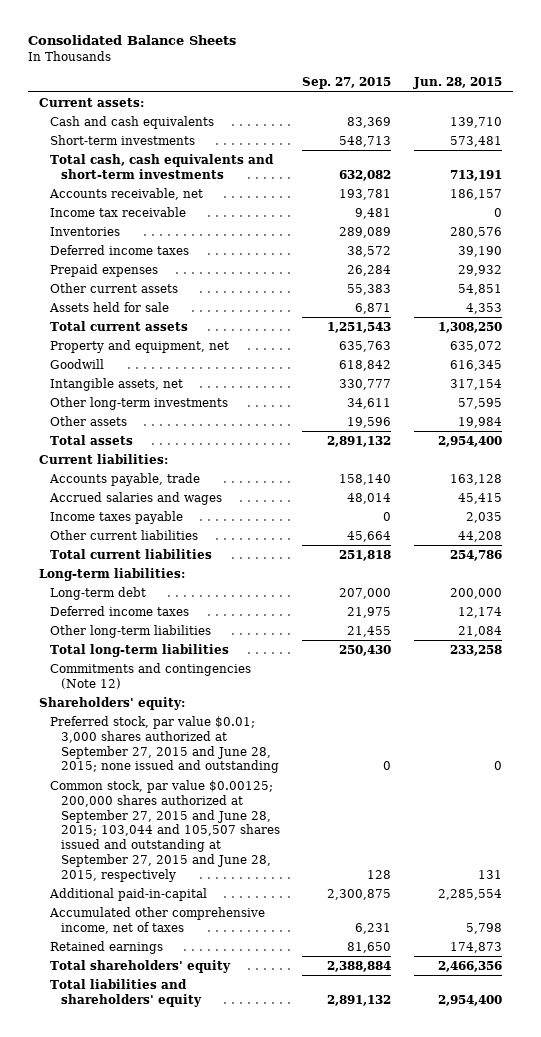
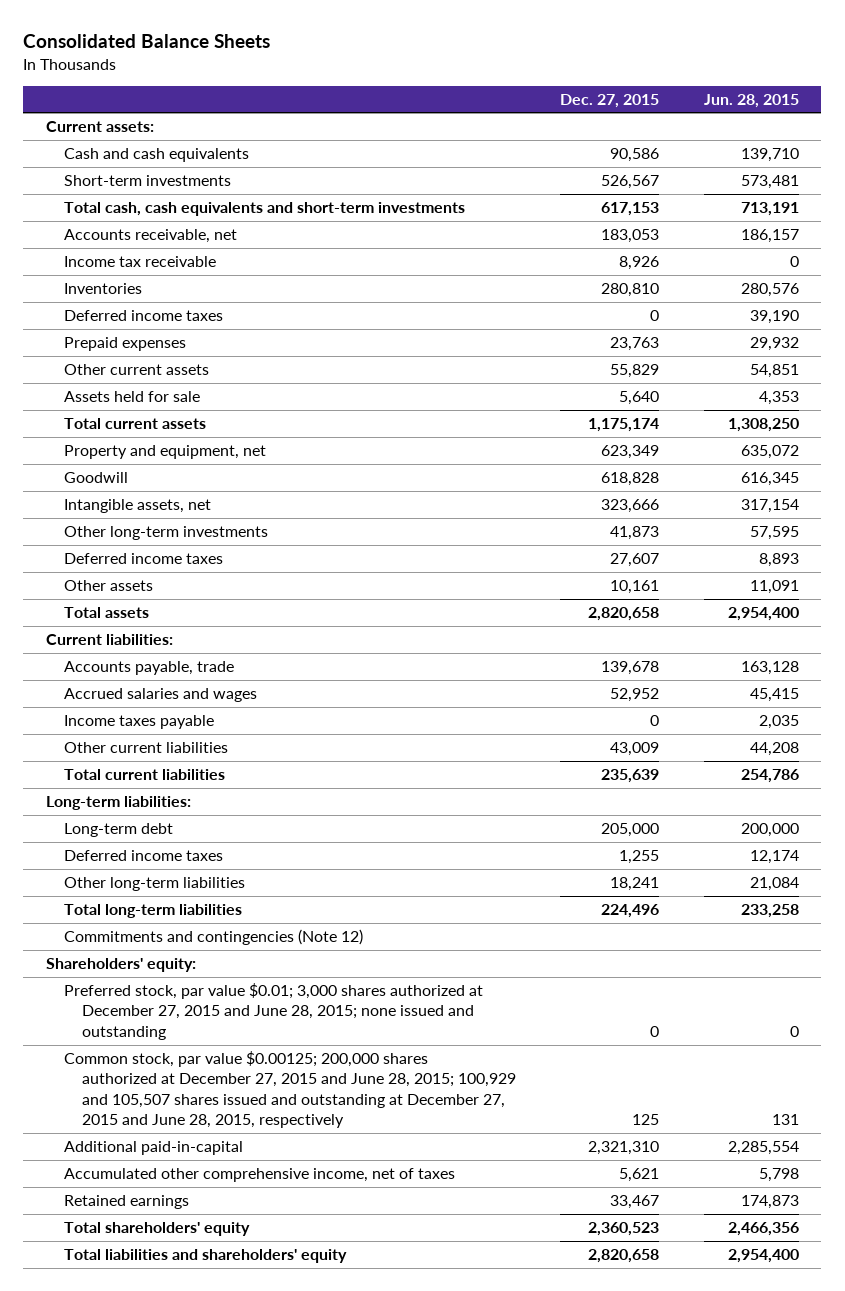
- | Sep. 27, 2015 | Jun. 28, 2015
+ | Dec. 27, 2015 | Jun. 28, 2015
- Other assets | 19,596 | 19,984
+ Deferred income taxes | 27,607 | 8,893
+ Other assets | 10,161 | 11,091
- Preferred stock, par value $0.01; 3,000 shares authorized at September 27, 2015 and June 28, 2015; none issued and outstanding | 0 | 0
- Common stock, par value $0.00125; 200,000 shares authorized at September 27, 2015 and June 28, 2015; 103,044 and 105,507 shares issued and outstanding at September 27, 2015 and June 28, 2015, respectively | 128 | 131
+ Preferred stock, par value $0.01; 3,000 shares authorized at December 27, 2015 and June 28, 2015; none issued and outstanding | 0 | 0
+ Common stock, par value $0.00125; 200,000 shares authorized at December 27, 2015 and June 28, 2015; 100,929 and 105,507 shares issued and outstanding at December 27, 2015 and June 28, 2015, respectively | 125 | 131

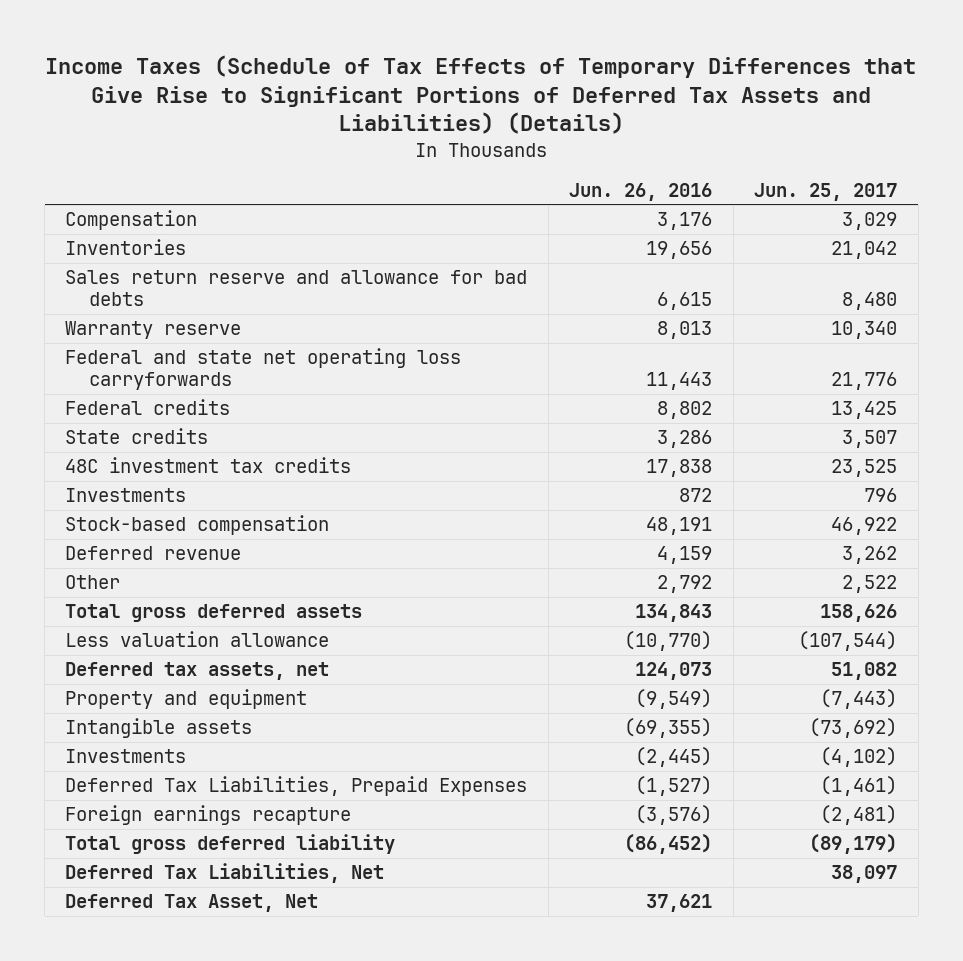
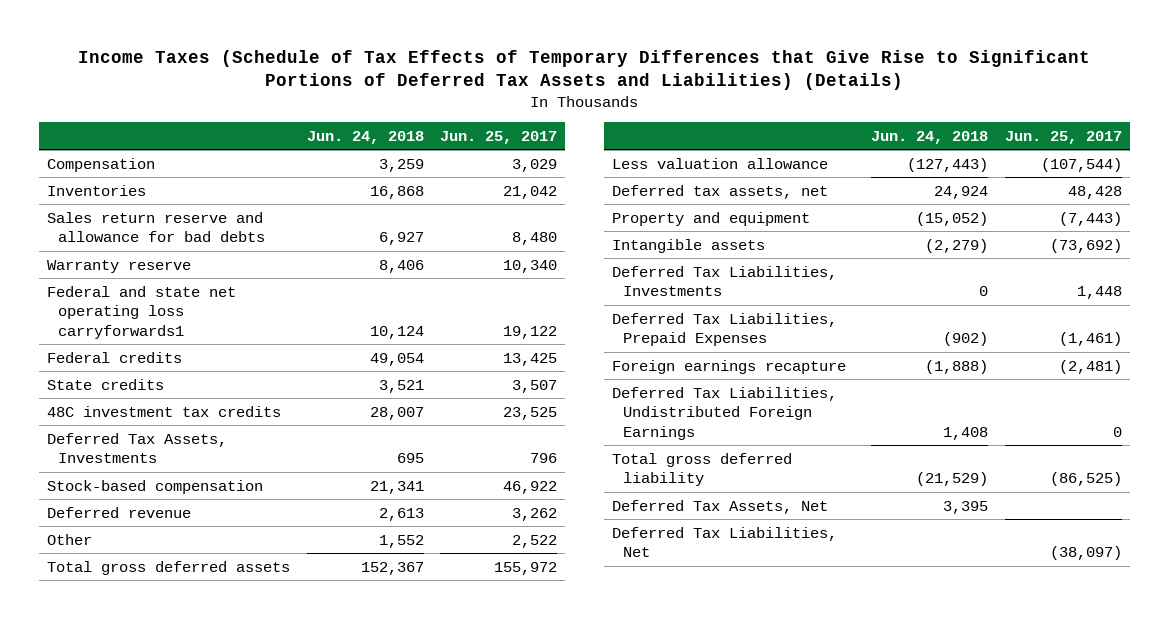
- | Jun. 26, 2016 | Jun. 25, 2017
+ | Jun. 24, 2018 | Jun. 25, 2017
- Federal and state net operating loss carryforwards | 11,443 | 21,776
+ Federal and state net operating loss carryforwards1 | 10,124 | 19,122
- Investments | 872 | 796
+ Deferred Tax Assets, Investments | 695 | 796
- Total gross deferred assets | 134,843 | 158,626
+ Total gross deferred assets | 152,367 | 155,972
- Deferred tax assets, net | 124,073 | 51,082
+ Deferred tax assets, net | 24,924 | 48,428
- Investments | (2,445) | (4,102)
+ Deferred Tax Liabilities, Investments | 0 | 1,448
- Total gross deferred liability | (86,452) | (89,179)
- Deferred Tax Liabilities, Net | | 38,097
- Deferred Tax Asset, Net | 37,621 |
+ Deferred Tax Liabilities, Undistributed Foreign Earnings | 1,408 | 0
+ Total gross deferred liability | (21,529) | (86,525)
+ Deferred Tax Assets, Net | 3,395 |
+ Deferred Tax Liabilities, Net | | (38,097)

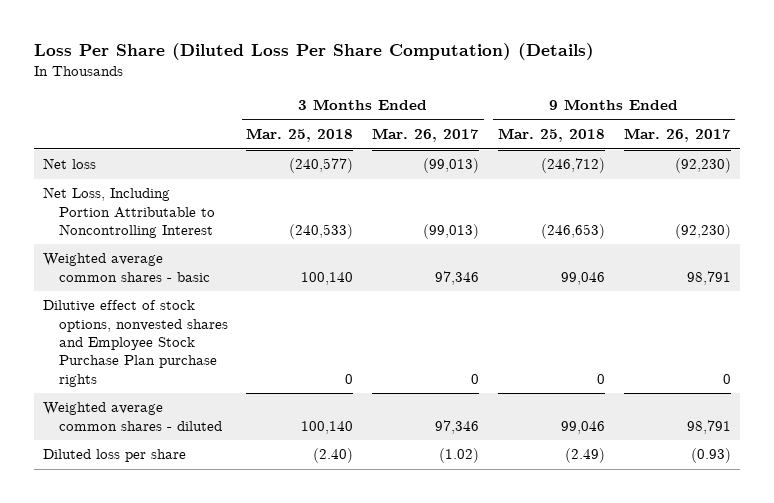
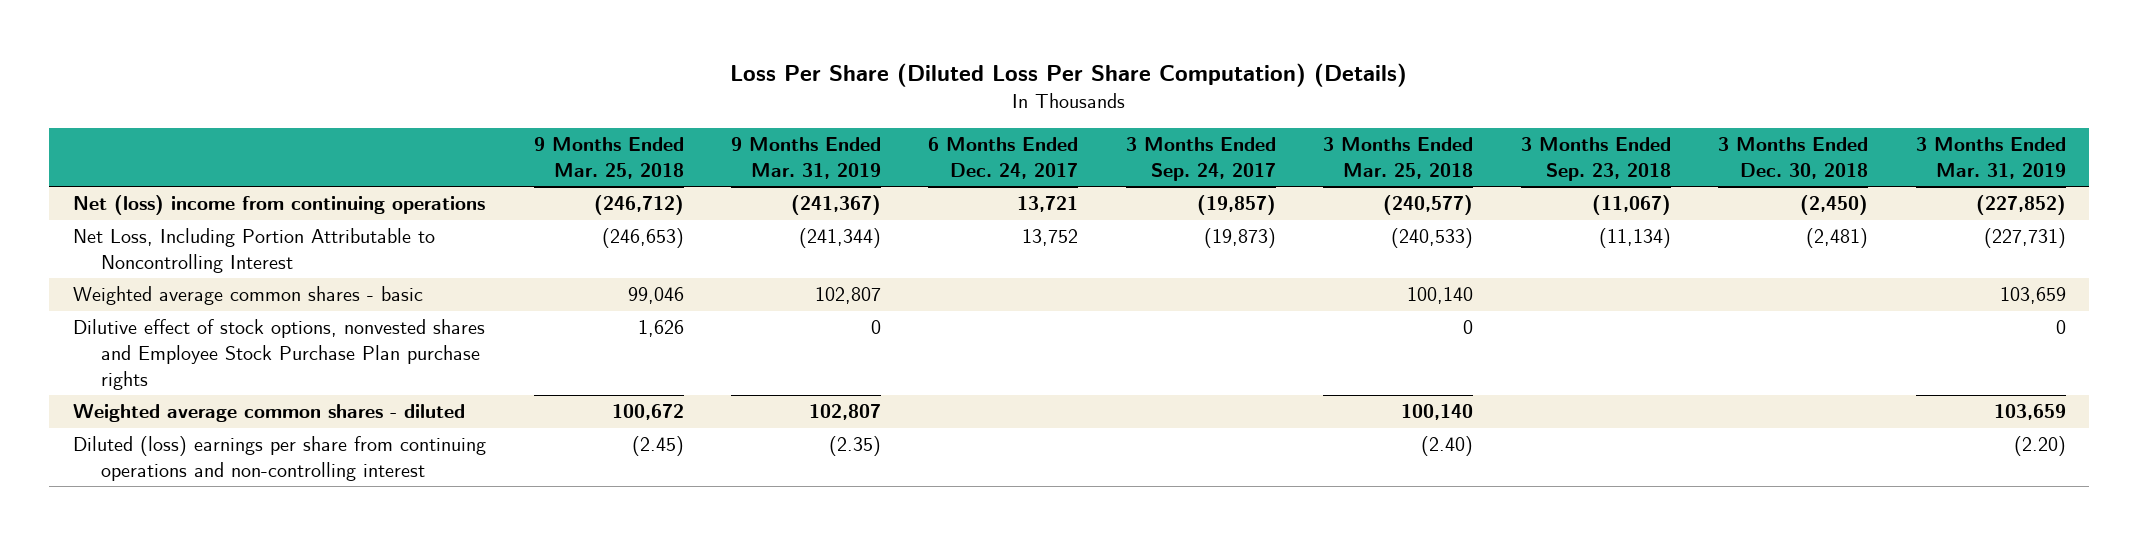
- | 3 Months Ended Mar. 25, 2018 | 3 Months Ended Mar. 26, 2017 | 9 Months Ended Mar. 25, 2018 | 9 Months Ended Mar. 26, 2017
+ | 9 Months Ended Mar. 25, 2018 | 9 Months Ended Mar. 31, 2019 | 6 Months Ended Dec. 24, 2017 | 3 Months Ended Sep. 24, 2017 | 3 Months Ended Mar. 25, 2018 | 3 Months Ended Sep. 23, 2018 | 3 Months Ended Dec. 30, 2018 | 3 Months Ended Mar. 31, 2019
- Net loss | (240,577) | (99,013) | (246,712) | (92,230)
+ Net (loss) income from continuing operations | (246,712) | (241,367) | 13,721 | (19,857) | (240,577) | (11,067) | (2,450) | (227,852)
- Dilutive effect of stock options, nonvested shares and Employee Stock Purchase Plan purchase rights | 0 | 0 | 0 | 0
- Weighted average common shares - diluted | 100,140 | 97,346 | 99,046 | 98,791
- Diluted loss per share | (2.40) | (1.02) | (2.49) | (0.93)
+ Dilutive effect of stock options, nonvested shares and Employee Stock Purchase Plan purchase rights | 1,626 | 0 | | | 0 | | | 0
+ Weighted average common shares - diluted | 100,672 | 102,807 | | | 100,140 | | | 103,659
+ Diluted (loss) earnings per share from continuing operations and non-controlling interest | (2.45) | (2.35) | | | (2.40) | | | (2.20)

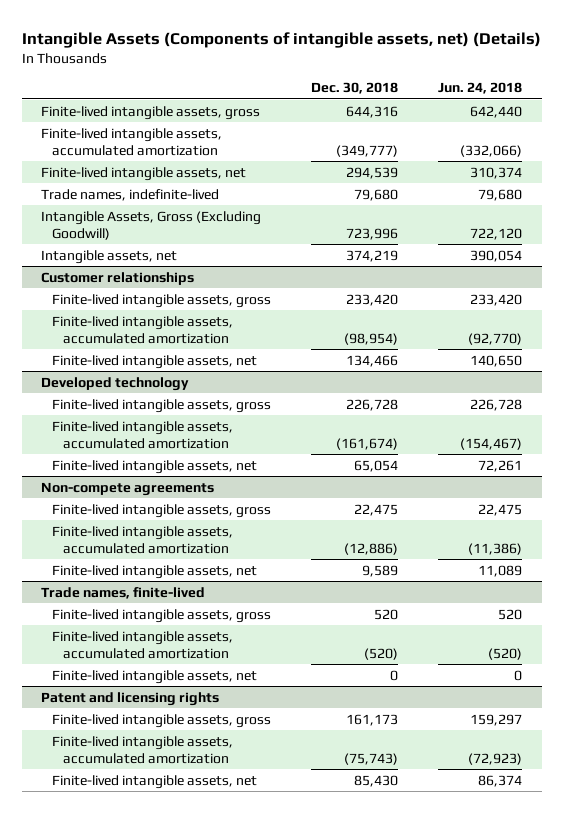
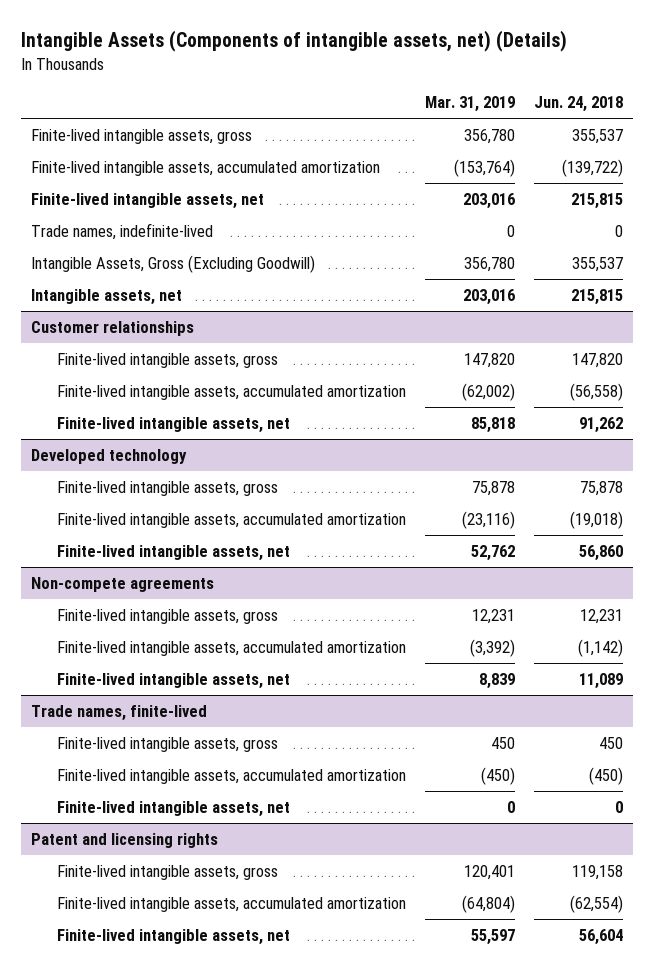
- | Dec. 30, 2018 | Jun. 24, 2018
+ | Mar. 31, 2019 | Jun. 24, 2018
- Finite-lived intangible assets, gross | 644,316 | 642,440
- Finite-lived intangible assets, accumulated amortization | (349,777) | (332,066)
- Finite-lived intangible assets, net | 294,539 | 310,374
- Trade names, indefinite-lived | 79,680 | 79,680
- Intangible Assets, Gross (Excluding Goodwill) | 723,996 | 722,120
- Intangible assets, net | 374,219 | 390,054
+ Finite-lived intangible assets, gross | 356,780 | 355,537
+ Finite-lived intangible assets, accumulated amortization | (153,764) | (139,722)
+ Finite-lived intangible assets, net | 203,016 | 215,815
+ Trade names, indefinite-lived | 0 | 0
+ Intangible Assets, Gross (Excluding Goodwill) | 356,780 | 355,537
+ Intangible assets, net | 203,016 | 215,815
@ Customer relationships
- Finite-lived intangible assets, gross | 233,420 | 233,420
- Finite-lived intangible assets, accumulated amortization | (98,954) | (92,770)
- Finite-lived intangible assets, net | 134,466 | 140,650
+ Finite-lived intangible assets, gross | 147,820 | 147,820
+ Finite-lived intangible assets, accumulated amortization | (62,002) | (56,558)
+ Finite-lived intangible assets, net | 85,818 | 91,262
@ Developed technology
- Finite-lived intangible assets, gross | 226,728 | 226,728
- Finite-lived intangible assets, accumulated amortization | (161,674) | (154,467)
- Finite-lived intangible assets, net | 65,054 | 72,261
+ Finite-lived intangible assets, gross | 75,878 | 75,878
+ Finite-lived intangible assets, accumulated amortization | (23,116) | (19,018)
+ Finite-lived intangible assets, net | 52,762 | 56,860
@ Non-compete agreements
- Finite-lived intangible assets, gross | 22,475 | 22,475
- Finite-lived intangible assets, accumulated amortization | (12,886) | (11,386)
+ Finite-lived intangible assets, gross | 12,231 | 12,231
+ Finite-lived intangible assets, accumulated amortization | (3,392) | (1,142)
@ Trade names, finite-lived
- Finite-lived intangible assets, gross | 520 | 520
- Finite-lived intangible assets, accumulated amortization | (520) | (520)
+ Finite-lived intangible assets, gross | 450 | 450
+ Finite-lived intangible assets, accumulated amortization | (450) | (450)
@ Patent and licensing rights
- Finite-lived intangible assets, gross | 161,173 | 159,297
- Finite-lived intangible assets, accumulated amortization | (75,743) | (72,923)
- Finite-lived intangible assets, net | 85,430 | 86,374
+ Finite-lived intangible assets, gross | 120,401 | 119,158
+ Finite-lived intangible assets, accumulated amortization | (64,804) | (62,554)
+ Finite-lived intangible assets, net | 55,597 | 56,604

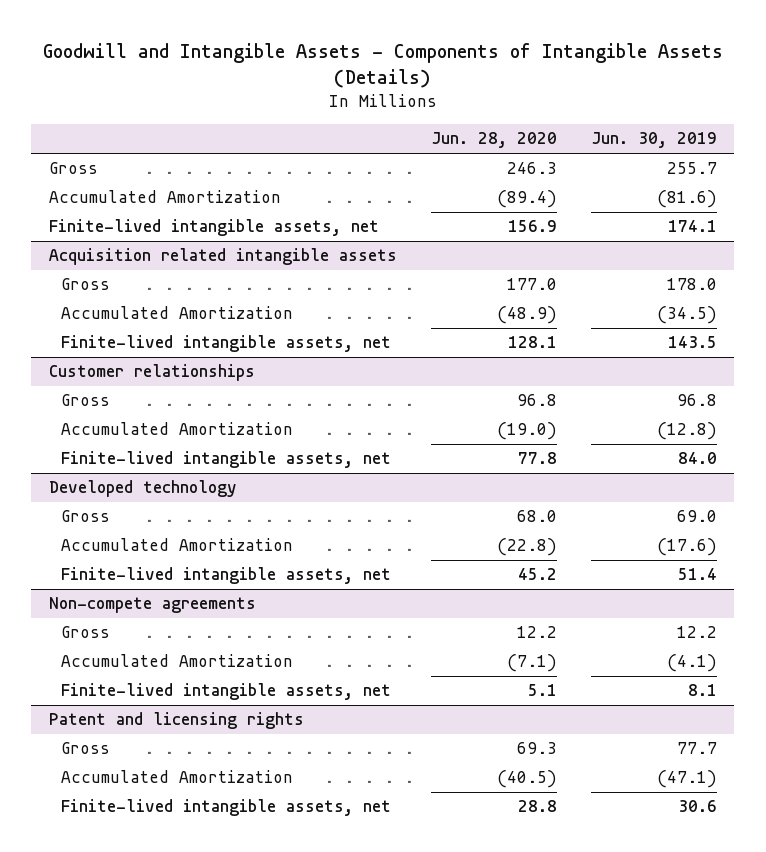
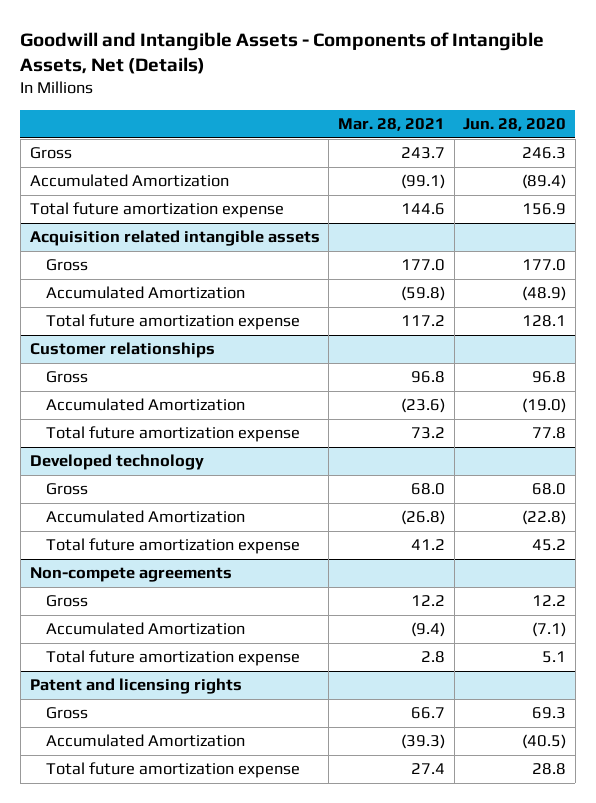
- Goodwill and Intangible Assets - Components of Intangible Assets (Details)
+ Goodwill and Intangible Assets - Components of Intangible Assets, Net (Details)
- | Jun. 28, 2020 | Jun. 30, 2019
+ | Mar. 28, 2021 | Jun. 28, 2020
- Finite-lived intangible assets, net | 156.9 | 174.1
+ Total future amortization expense | 144.6 | 156.9
@ Acquisition related intangible assets
- Finite-lived intangible assets, net | 128.1 | 143.5
+ Total future amortization expense | 117.2 | 128.1
@ Customer relationships
- Finite-lived intangible assets, net | 77.8 | 84.0
+ Total future amortization expense | 73.2 | 77.8
@ Developed technology
- Finite-lived intangible assets, net | 45.2 | 51.4
+ Total future amortization expense | 41.2 | 45.2
@ Non-compete agreements
- Finite-lived intangible assets, net | 5.1 | 8.1
+ Total future amortization expense | 2.8 | 5.1
@ Patent and licensing rights
- Finite-lived intangible assets, net | 28.8 | 30.6
+ Total future amortization expense | 27.4 | 28.8

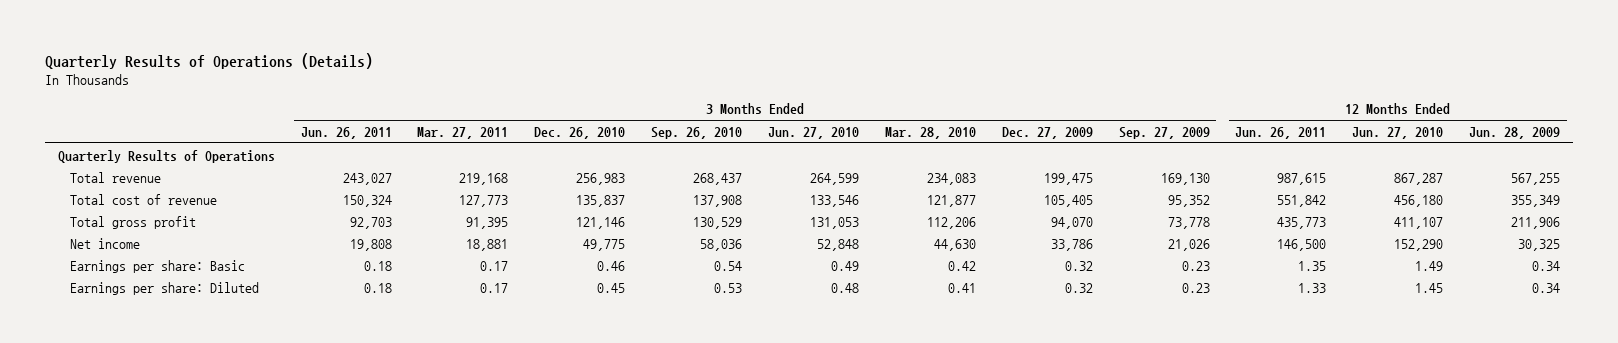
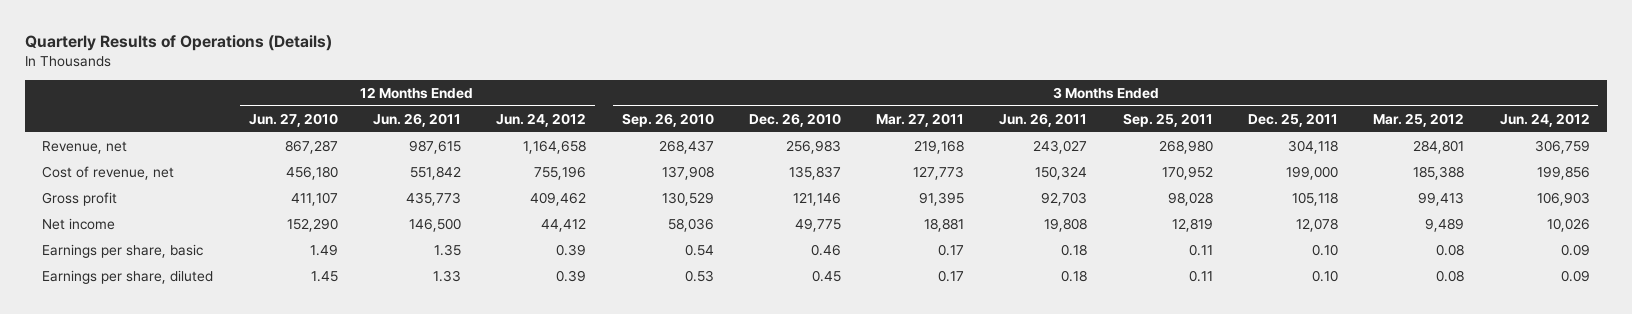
- | 3 Months Ended Jun. 26, 2011 | 3 Months Ended Mar. 27, 2011 | 3 Months Ended Dec. 26, 2010 | 3 Months Ended Sep. 26, 2010 | 3 Months Ended Jun. 27, 2010 | 3 Months Ended Mar. 28, 2010 | 3 Months Ended Dec. 27, 2009 | 3 Months Ended Sep. 27, 2009 | 12 Months Ended Jun. 26, 2011 | 12 Months Ended Jun. 27, 2010 | 12 Months Ended Jun. 28, 2009
+ | 12 Months Ended Jun. 27, 2010 | 12 Months Ended Jun. 26, 2011 | 12 Months Ended Jun. 24, 2012 | 3 Months Ended Sep. 26, 2010 | 3 Months Ended Dec. 26, 2010 | 3 Months Ended Mar. 27, 2011 | 3 Months Ended Jun. 26, 2011 | 3 Months Ended Sep. 25, 2011 | 3 Months Ended Dec. 25, 2011 | 3 Months Ended Mar. 25, 2012 | 3 Months Ended Jun. 24, 2012
- Quarterly Results of Operations
- Total revenue | 243,027 | 219,168 | 256,983 | 268,437 | 264,599 | 234,083 | 199,475 | 169,130 | 987,615 | 867,287 | 567,255
- Total cost of revenue | 150,324 | 127,773 | 135,837 | 137,908 | 133,546 | 121,877 | 105,405 | 95,352 | 551,842 | 456,180 | 355,349
- Total gross profit | 92,703 | 91,395 | 121,146 | 130,529 | 131,053 | 112,206 | 94,070 | 73,778 | 435,773 | 411,107 | 211,906
+ Revenue, net | 867,287 | 987,615 | 1,164,658 | 268,437 | 256,983 | 219,168 | 243,027 | 268,980 | 304,118 | 284,801 | 306,759
+ Cost of revenue, net | 456,180 | 551,842 | 755,196 | 137,908 | 135,837 | 127,773 | 150,324 | 170,952 | 199,000 | 185,388 | 199,856
+ Gross profit | 411,107 | 435,773 | 409,462 | 130,529 | 121,146 | 91,395 | 92,703 | 98,028 | 105,118 | 99,413 | 106,903
- Earnings per share: Basic | 0.18 | 0.17 | 0.46 | 0.54 | 0.49 | 0.42 | 0.32 | 0.23 | 1.35 | 1.49 | 0.34
- Earnings per share: Diluted | 0.18 | 0.17 | 0.45 | 0.53 | 0.48 | 0.41 | 0.32 | 0.23 | 1.33 | 1.45 | 0.34
+ Earnings per share, basic | 1.49 | 1.35 | 0.39 | 0.54 | 0.46 | 0.17 | 0.18 | 0.11 | 0.10 | 0.08 | 0.09
+ Earnings per share, diluted | 1.45 | 1.33 | 0.39 | 0.53 | 0.45 | 0.17 | 0.18 | 0.11 | 0.10 | 0.08 | 0.09

